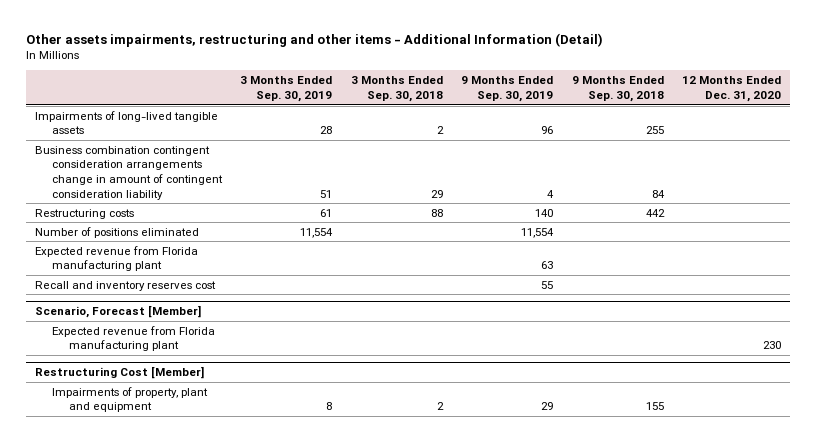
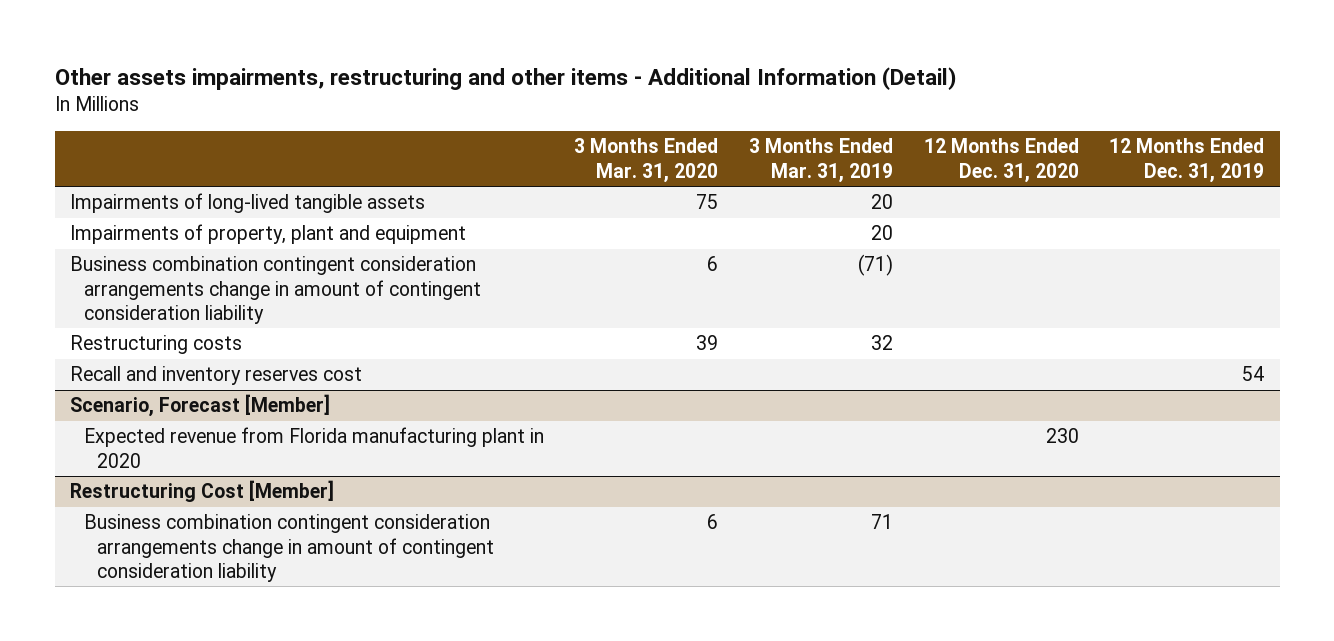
- | 3 Months Ended Sep. 30, 2019 | 3 Months Ended Sep. 30, 2018 | 9 Months Ended Sep. 30, 2019 | 9 Months Ended Sep. 30, 2018 | 12 Months Ended Dec. 31, 2020
+ | 3 Months Ended Mar. 31, 2020 | 3 Months Ended Mar. 31, 2019 | 12 Months Ended Dec. 31, 2020 | 12 Months Ended Dec. 31, 2019
+ Impairments of property, plant and equipment | | 20 | |
- Number of positions eliminated | 11,554 | | 11,554 | |
- Expected revenue from Florida manufacturing plant | | | 63 | |
@ Scenario, Forecast [Member]
- Expected revenue from Florida manufacturing plant | | | | | 230
+ Expected revenue from Florida manufacturing plant in 2020 | | | 230 |
@ Restructuring Cost [Member]
- Impairments of property, plant and equipment | 8 | 2 | 29 | 155 |
+ Business combination contingent consideration arrangements change in amount of contingent consideration liability | 6 | 71 | |

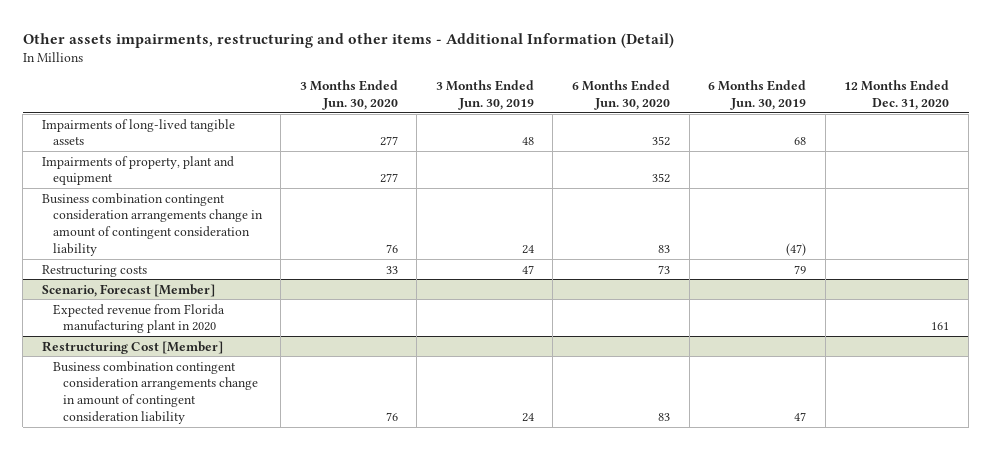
- | 3 Months Ended Mar. 31, 2020 | 3 Months Ended Mar. 31, 2019 | 12 Months Ended Dec. 31, 2020 | 12 Months Ended Dec. 31, 2019
+ | 3 Months Ended Jun. 30, 2020 | 3 Months Ended Jun. 30, 2019 | 6 Months Ended Jun. 30, 2020 | 6 Months Ended Jun. 30, 2019 | 12 Months Ended Dec. 31, 2020
- Recall and inventory reserves cost | | | | 54
@ Scenario, Forecast [Member]
- Expected revenue from Florida manufacturing plant in 2020 | | | 230 |
+ Expected revenue from Florida manufacturing plant in 2020 | | | | | 161

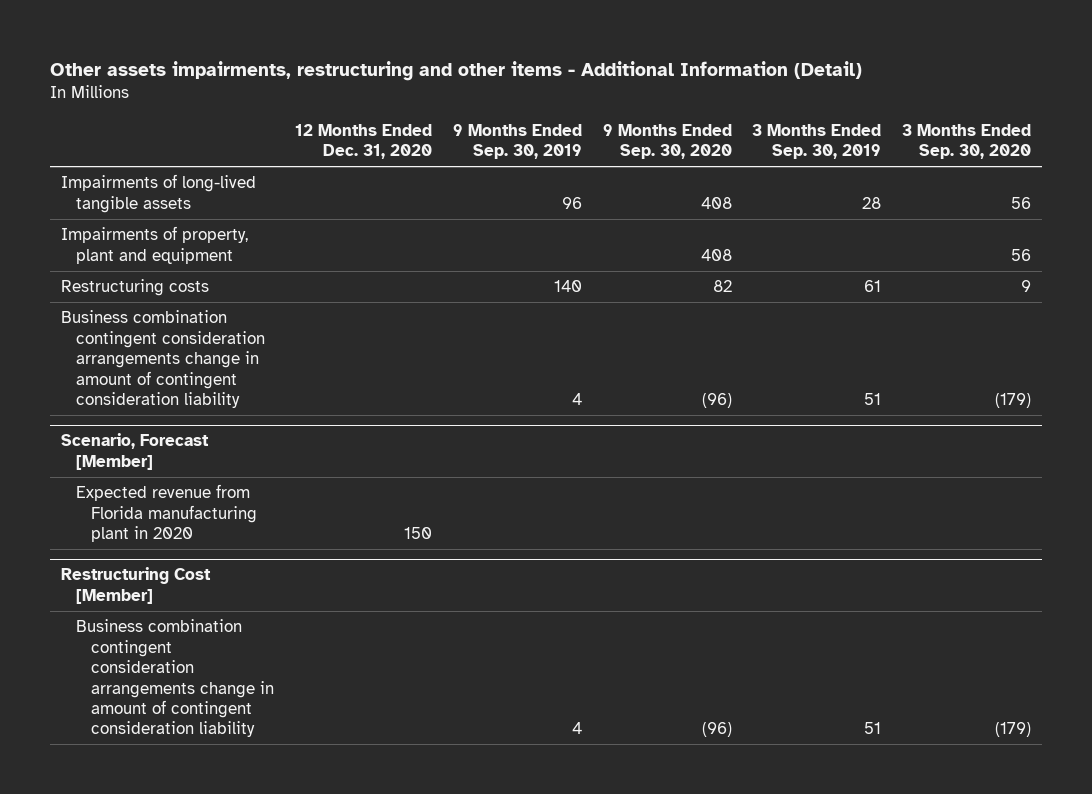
- | 3 Months Ended Jun. 30, 2020 | 3 Months Ended Jun. 30, 2019 | 6 Months Ended Jun. 30, 2020 | 6 Months Ended Jun. 30, 2019 | 12 Months Ended Dec. 31, 2020
+ | 12 Months Ended Dec. 31, 2020 | 9 Months Ended Sep. 30, 2019 | 9 Months Ended Sep. 30, 2020 | 3 Months Ended Sep. 30, 2019 | 3 Months Ended Sep. 30, 2020
moved down: Business combination contingent consideration arrangements change in amount of contingent consideration liability | | 4 | (96) | 51 | (179)
@ Scenario, Forecast [Member]
- Expected revenue from Florida manufacturing plant in 2020 | | | | | 161
+ Expected revenue from Florida manufacturing plant in 2020 | 150 | | | |

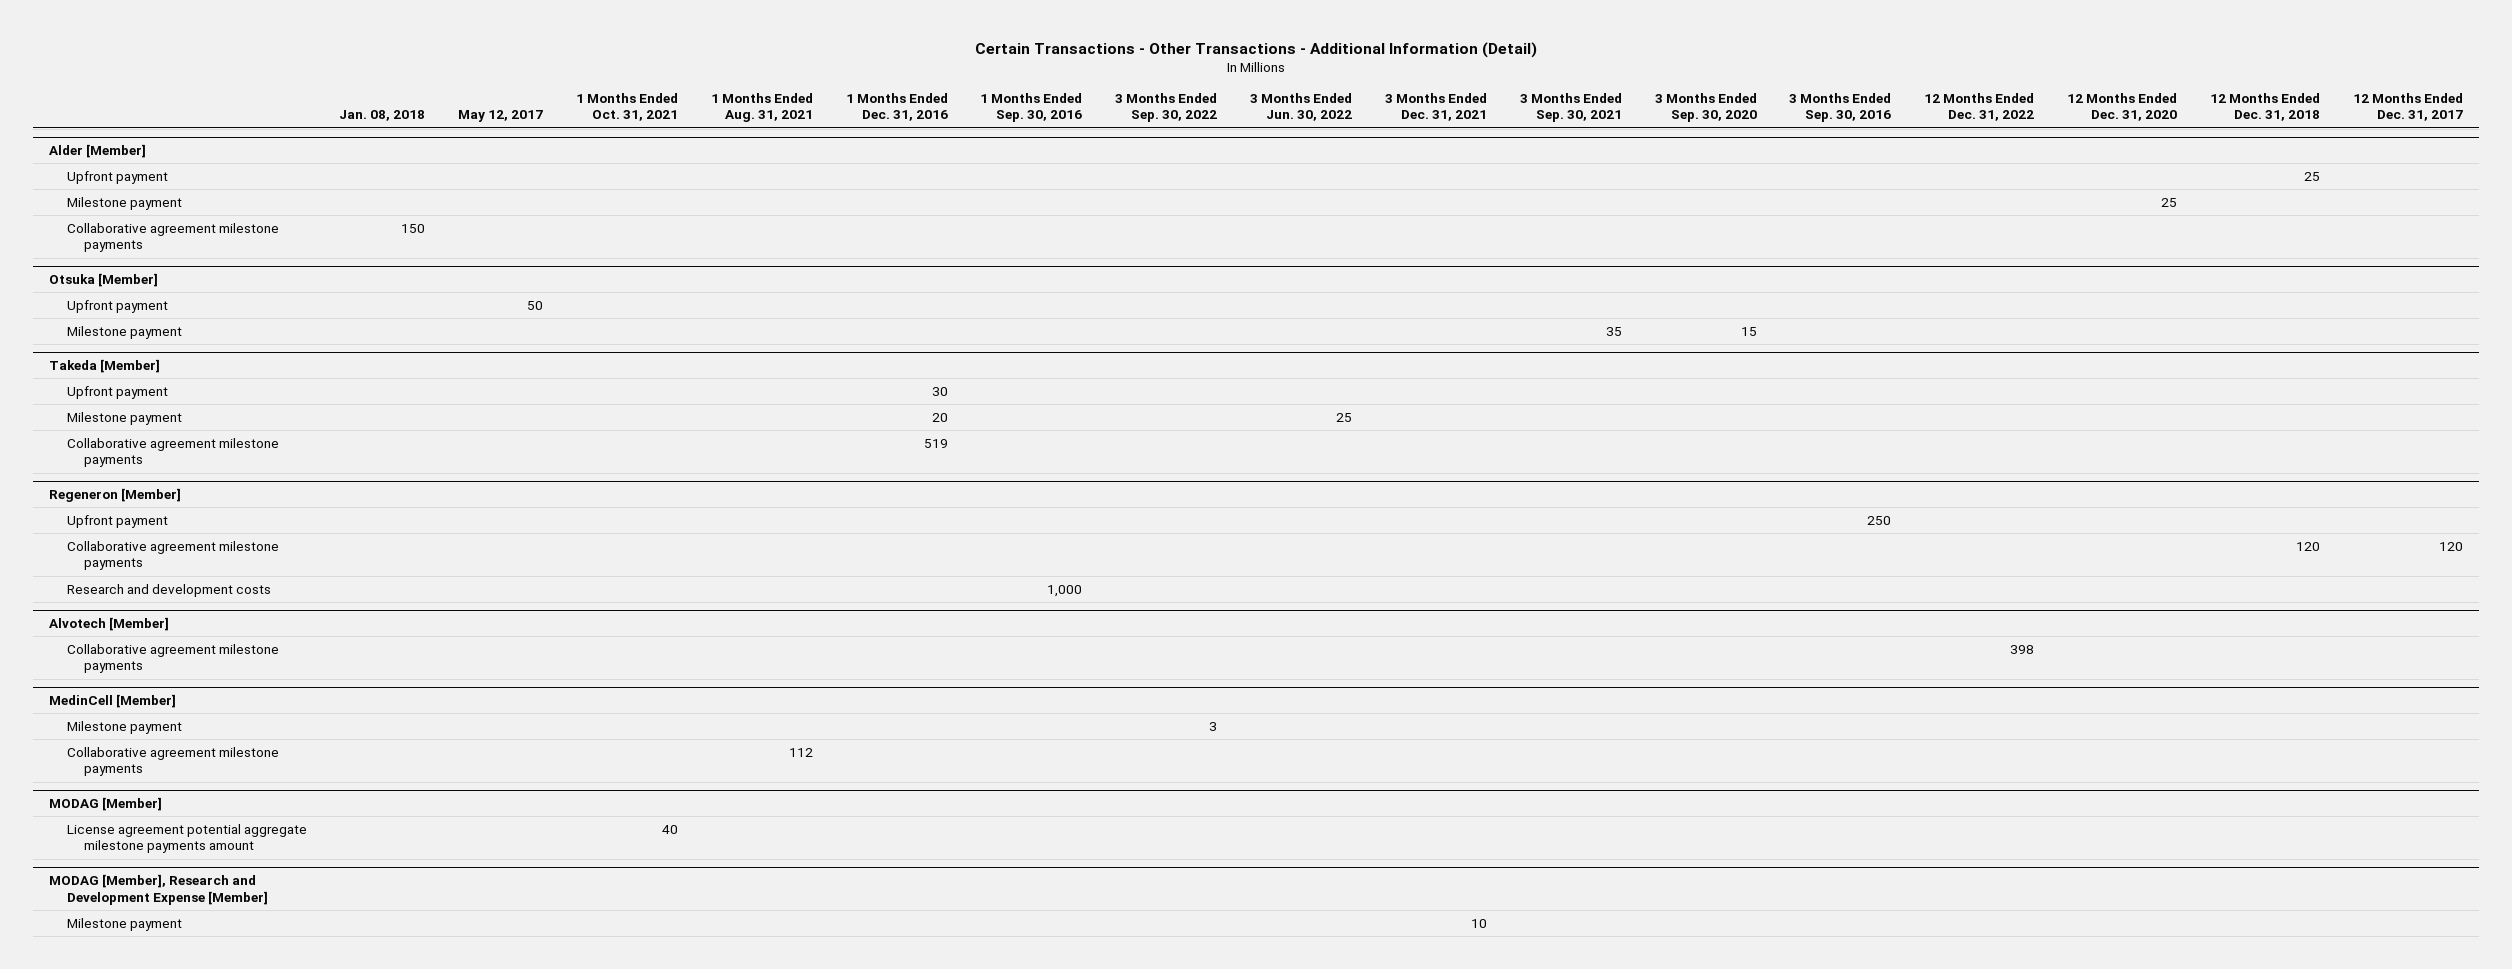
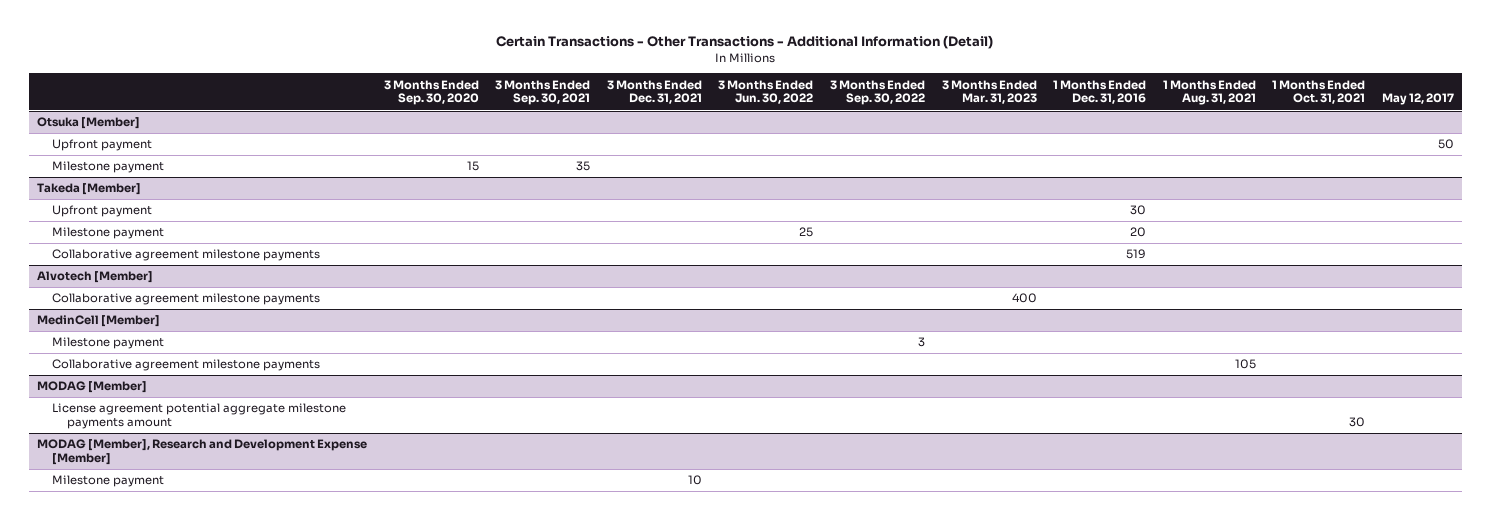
- | Jan. 08, 2018 | May 12, 2017 | 1 Months Ended Oct. 31, 2021 | 1 Months Ended Aug. 31, 2021 | 1 Months Ended Dec. 31, 2016 | 1 Months Ended Sep. 30, 2016 | 3 Months Ended Sep. 30, 2022 | 3 Months Ended Jun. 30, 2022 | 3 Months Ended Dec. 31, 2021 | 3 Months Ended Sep. 30, 2021 | 3 Months Ended Sep. 30, 2020 | 3 Months Ended Sep. 30, 2016 | 12 Months Ended Dec. 31, 2022 | 12 Months Ended Dec. 31, 2020 | 12 Months Ended Dec. 31, 2018 | 12 Months Ended Dec. 31, 2017
+ | 3 Months Ended Sep. 30, 2020 | 3 Months Ended Sep. 30, 2021 | 3 Months Ended Dec. 31, 2021 | 3 Months Ended Jun. 30, 2022 | 3 Months Ended Sep. 30, 2022 | 3 Months Ended Mar. 31, 2023 | 1 Months Ended Dec. 31, 2016 | 1 Months Ended Aug. 31, 2021 | 1 Months Ended Oct. 31, 2021 | May 12, 2017
- Alder [Member]
- Upfront payment | | | | | | | | | | | | | | | 25 |
- Milestone payment | | | | | | | | | | | | | | 25 | |
- Collaborative agreement milestone payments | 150 | | | | | | | | | | | | | | |
- Regeneron [Member]
- Upfront payment | | | | | | | | | | | | 250 | | | |
- Collaborative agreement milestone payments | | | | | | | | | | | | | | | 120 | 120
- Research and development costs | | | | | | 1,000 | | | | | | | | | |
@ MedinCell [Member]
- Collaborative agreement milestone payments | | | | 112 | | | | | | | | | | | |
+ Collaborative agreement milestone payments | | | | | | | | 105 | |
@ MODAG [Member]
- License agreement potential aggregate milestone payments amount | | | 40 | | | | | | | | | | | | |
+ License agreement potential aggregate milestone payments amount | | | | | | | | | 30 |

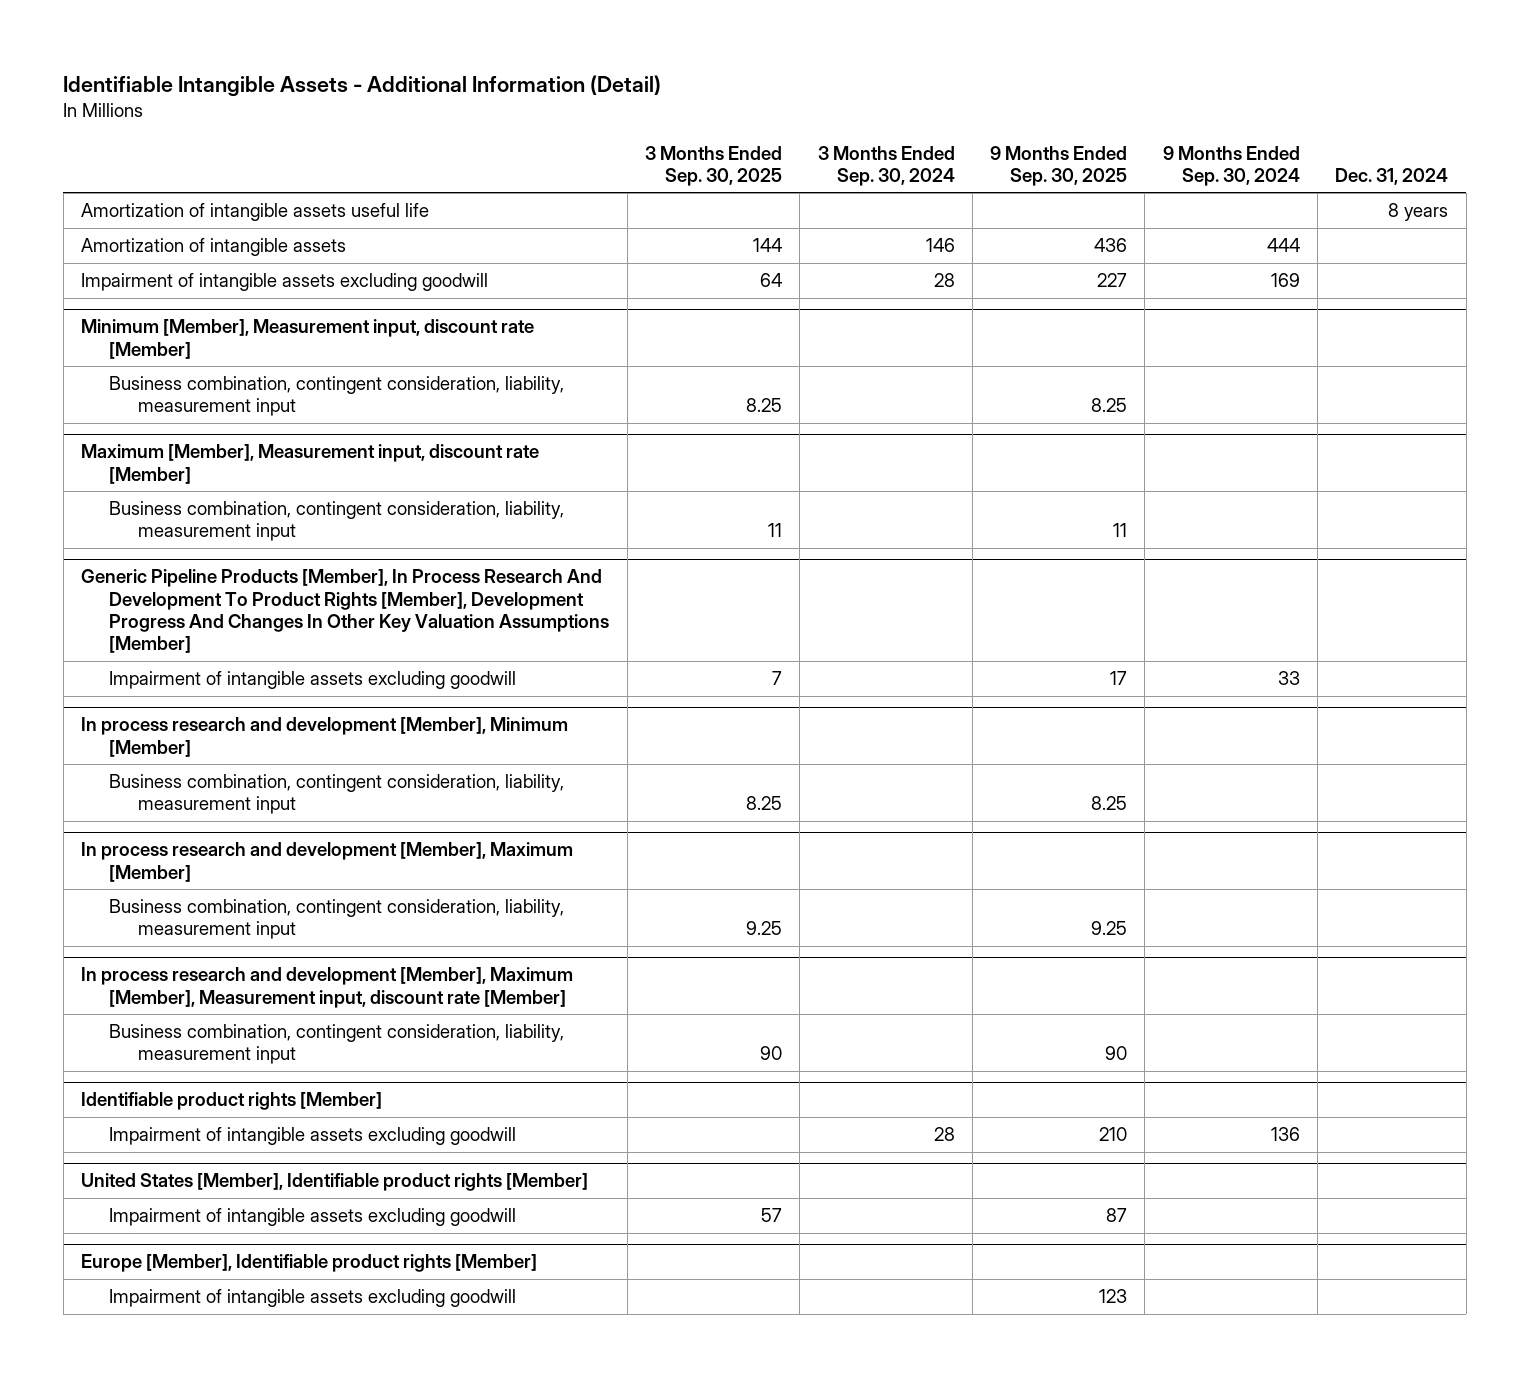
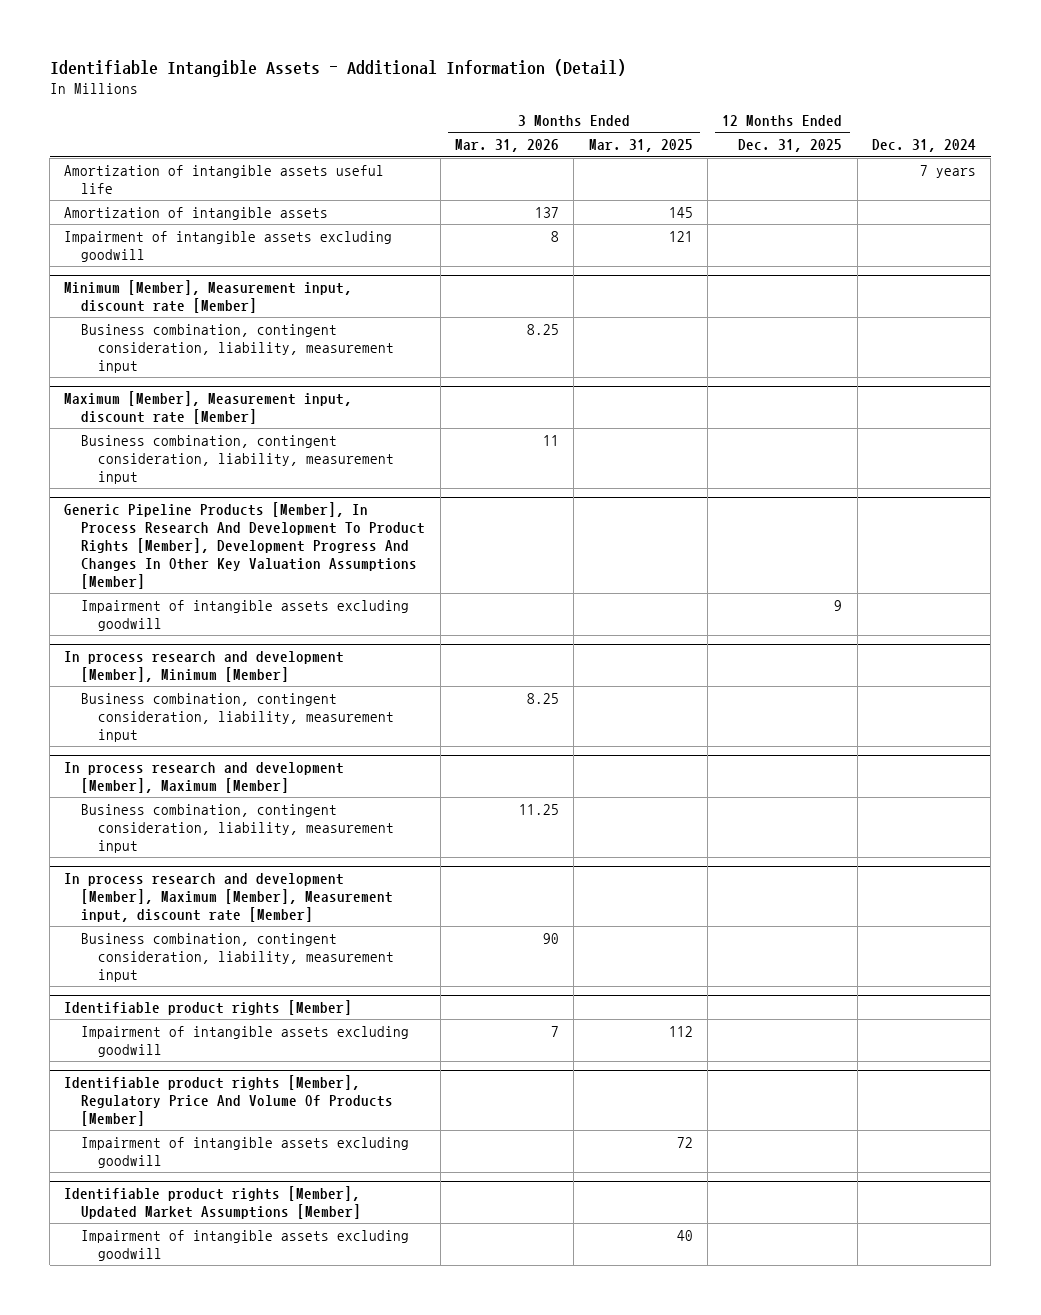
- | 3 Months Ended Sep. 30, 2025 | 3 Months Ended Sep. 30, 2024 | 9 Months Ended Sep. 30, 2025 | 9 Months Ended Sep. 30, 2024 | Dec. 31, 2024
+ | 3 Months Ended Mar. 31, 2026 | 3 Months Ended Mar. 31, 2025 | 12 Months Ended Dec. 31, 2025 | Dec. 31, 2024
- Amortization of intangible assets useful life | | | | | 8 years
+ Amortization of intangible assets useful life | | | | 7 years
- United States [Member], Identifiable product rights [Member]
- Impairment of intangible assets excluding goodwill | 57 | | 87 | |
- Europe [Member], Identifiable product rights [Member]
- Impairment of intangible assets excluding goodwill | | | 123 | |
+ Identifiable product rights [Member], Regulatory Price And Volume Of Products [Member]
+ Impairment of intangible assets excluding goodwill | | 72 | |
+ Identifiable product rights [Member], Updated Market Assumptions [Member]
+ Impairment of intangible assets excluding goodwill | | 40 | |

